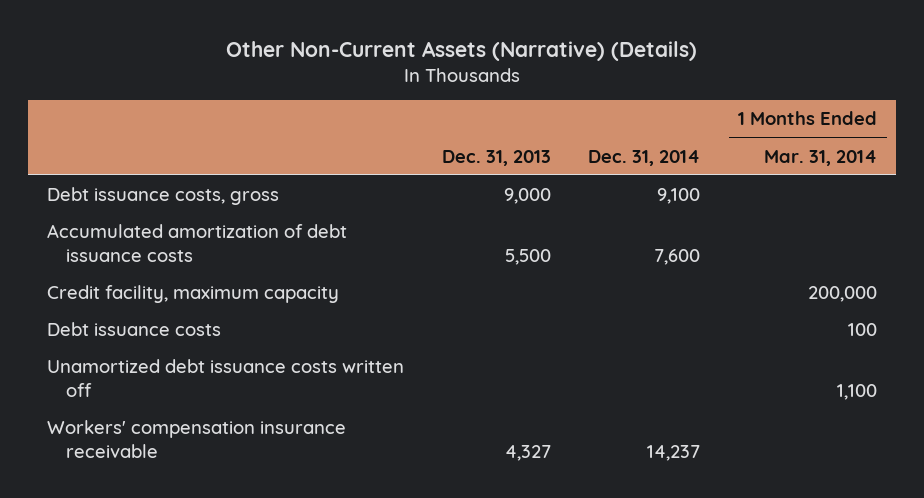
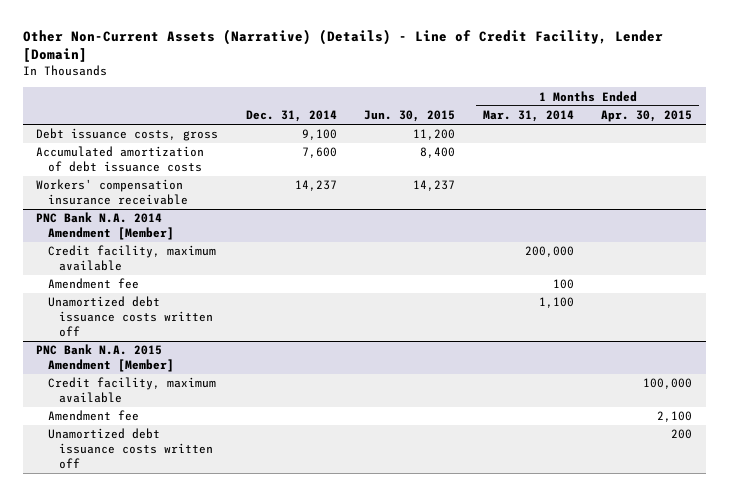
- Other Non-Current Assets (Narrative) (Details)
+ Other Non-Current Assets (Narrative) (Details) - Line of Credit Facility, Lender [Domain]
- | Dec. 31, 2013 | Dec. 31, 2014 | 1 Months Ended Mar. 31, 2014
+ | Dec. 31, 2014 | Jun. 30, 2015 | 1 Months Ended Mar. 31, 2014 | 1 Months Ended Apr. 30, 2015
- Credit facility, maximum capacity | | | 200,000
- Debt issuance costs | | | 100
- Unamortized debt issuance costs written off | | | 1,100
+ PNC Bank N.A. 2014 Amendment [Member]
+ Credit facility, maximum available | | | 200,000 |
+ Amendment fee | | | 100 |
+ Unamortized debt issuance costs written off | | | 1,100 |
+ PNC Bank N.A. 2015 Amendment [Member]
+ Credit facility, maximum available | | | | 100,000
+ Amendment fee | | | | 2,100
+ Unamortized debt issuance costs written off | | | | 200

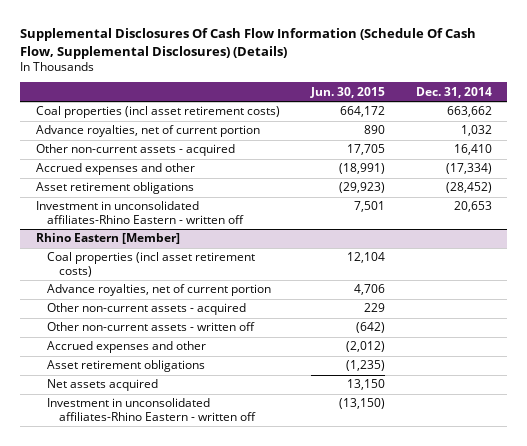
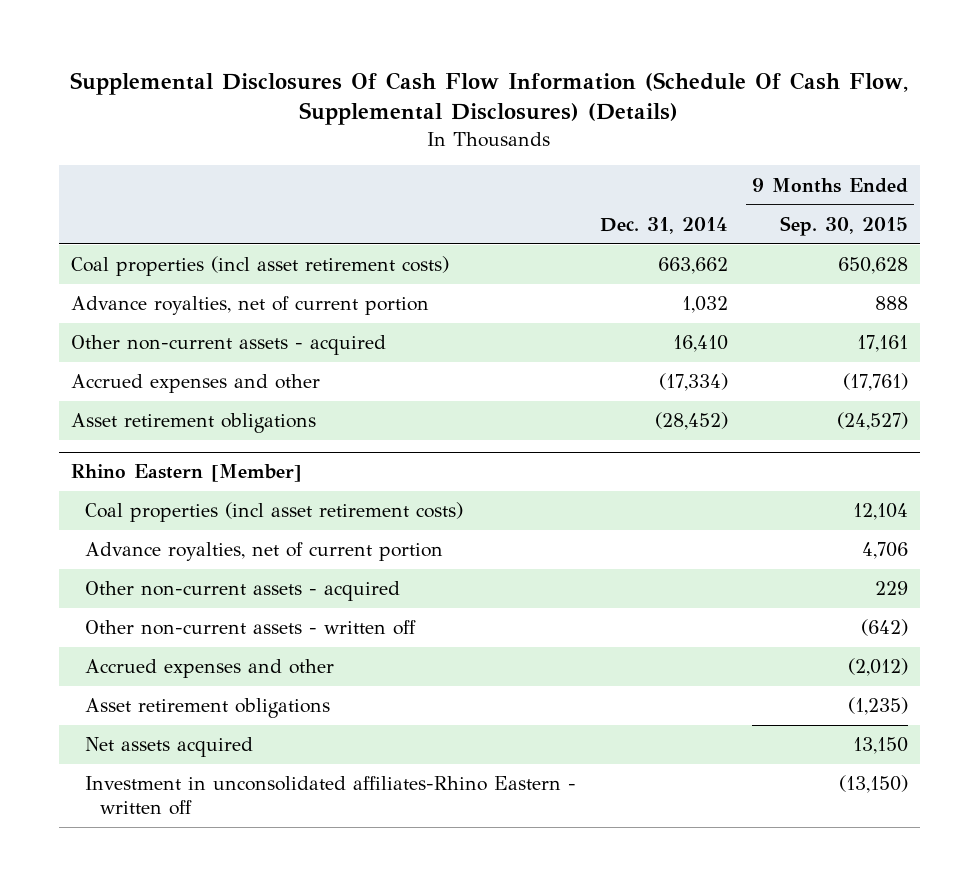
- | Jun. 30, 2015 | Dec. 31, 2014
+ | Dec. 31, 2014 | 9 Months Ended Sep. 30, 2015
- Investment in unconsolidated affiliates-Rhino Eastern - written off | 7,501 | 20,653

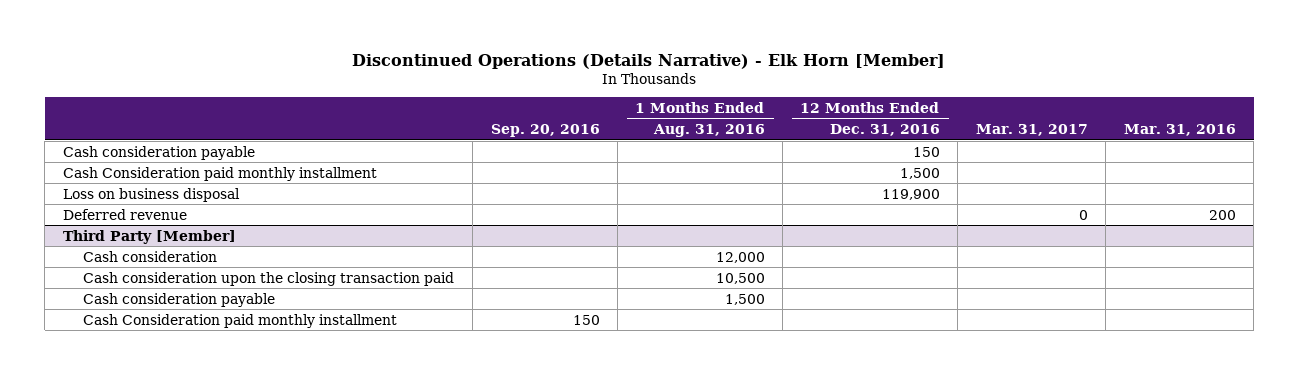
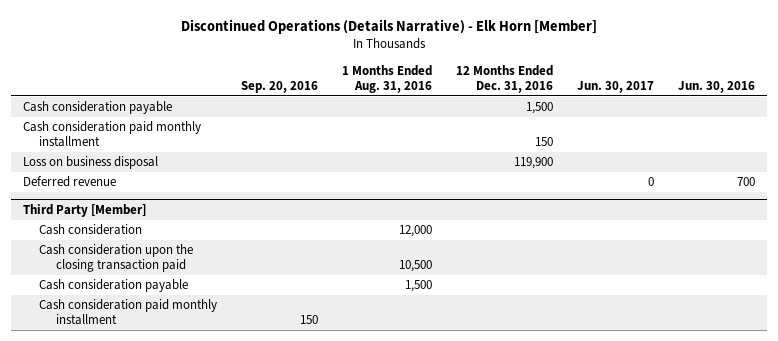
- | Sep. 20, 2016 | 1 Months Ended Aug. 31, 2016 | 12 Months Ended Dec. 31, 2016 | Mar. 31, 2017 | Mar. 31, 2016
+ | Sep. 20, 2016 | 1 Months Ended Aug. 31, 2016 | 12 Months Ended Dec. 31, 2016 | Jun. 30, 2017 | Jun. 30, 2016
- Cash consideration payable | | | 150 | |
- Cash Consideration paid monthly installment | | | 1,500 | |
+ Cash consideration payable | | | 1,500 | |
+ Cash consideration paid monthly installment | | | 150 | |
@ Third Party [Member]
- Cash Consideration paid monthly installment | 150 | | | |
+ Cash consideration paid monthly installment | 150 | | | |

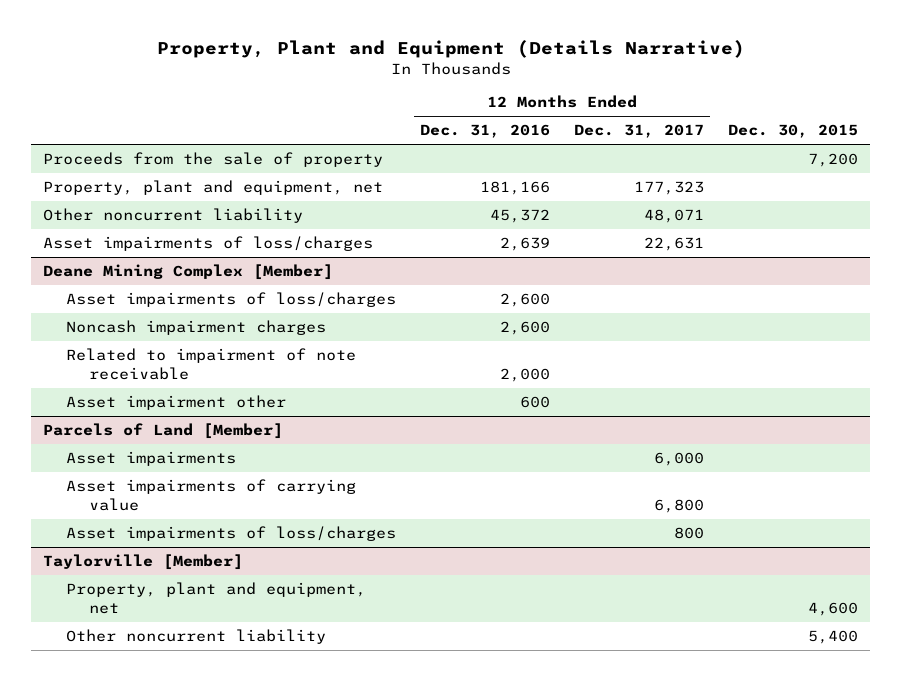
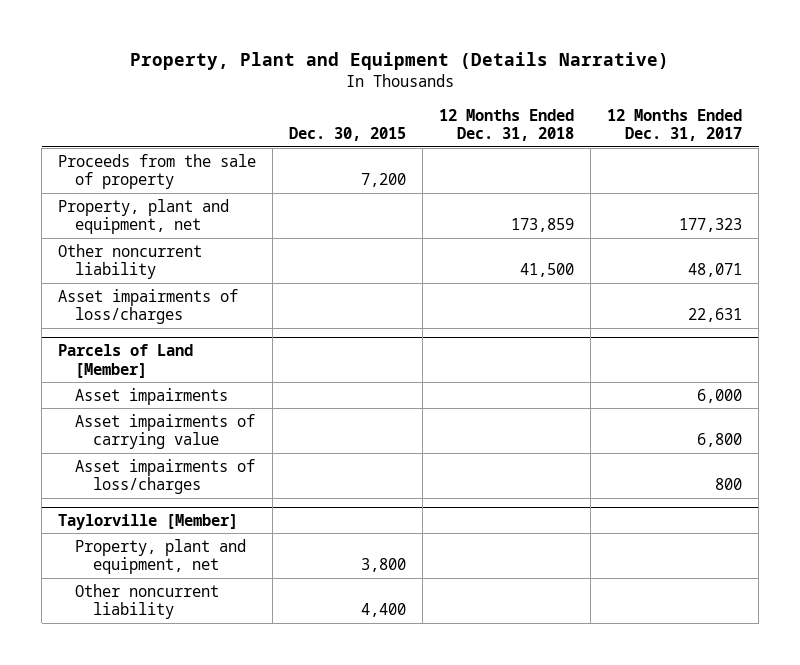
- | 12 Months Ended Dec. 31, 2016 | 12 Months Ended Dec. 31, 2017 | Dec. 30, 2015
+ | Dec. 30, 2015 | 12 Months Ended Dec. 31, 2018 | 12 Months Ended Dec. 31, 2017
- Deane Mining Complex [Member]
- Asset impairments of loss/charges | 2,600 | |
- Noncash impairment charges | 2,600 | |
- Related to impairment of note receivable | 2,000 | |
- Asset impairment other | 600 | |
@ Taylorville [Member]
- Property, plant and equipment, net | | | 4,600
- Other noncurrent liability | | | 5,400
+ Property, plant and equipment, net | 3,800 | |
+ Other noncurrent liability | 4,400 | |

